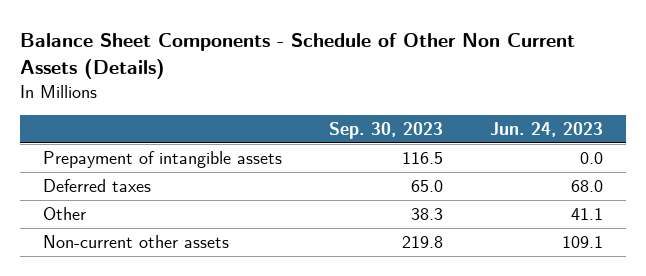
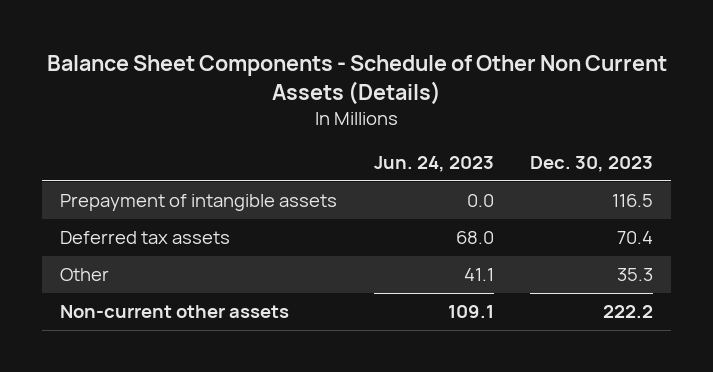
- | Sep. 30, 2023 | Jun. 24, 2023
+ | Jun. 24, 2023 | Dec. 30, 2023
- Deferred taxes | 65.0 | 68.0
+ Deferred tax assets | 68.0 | 70.4

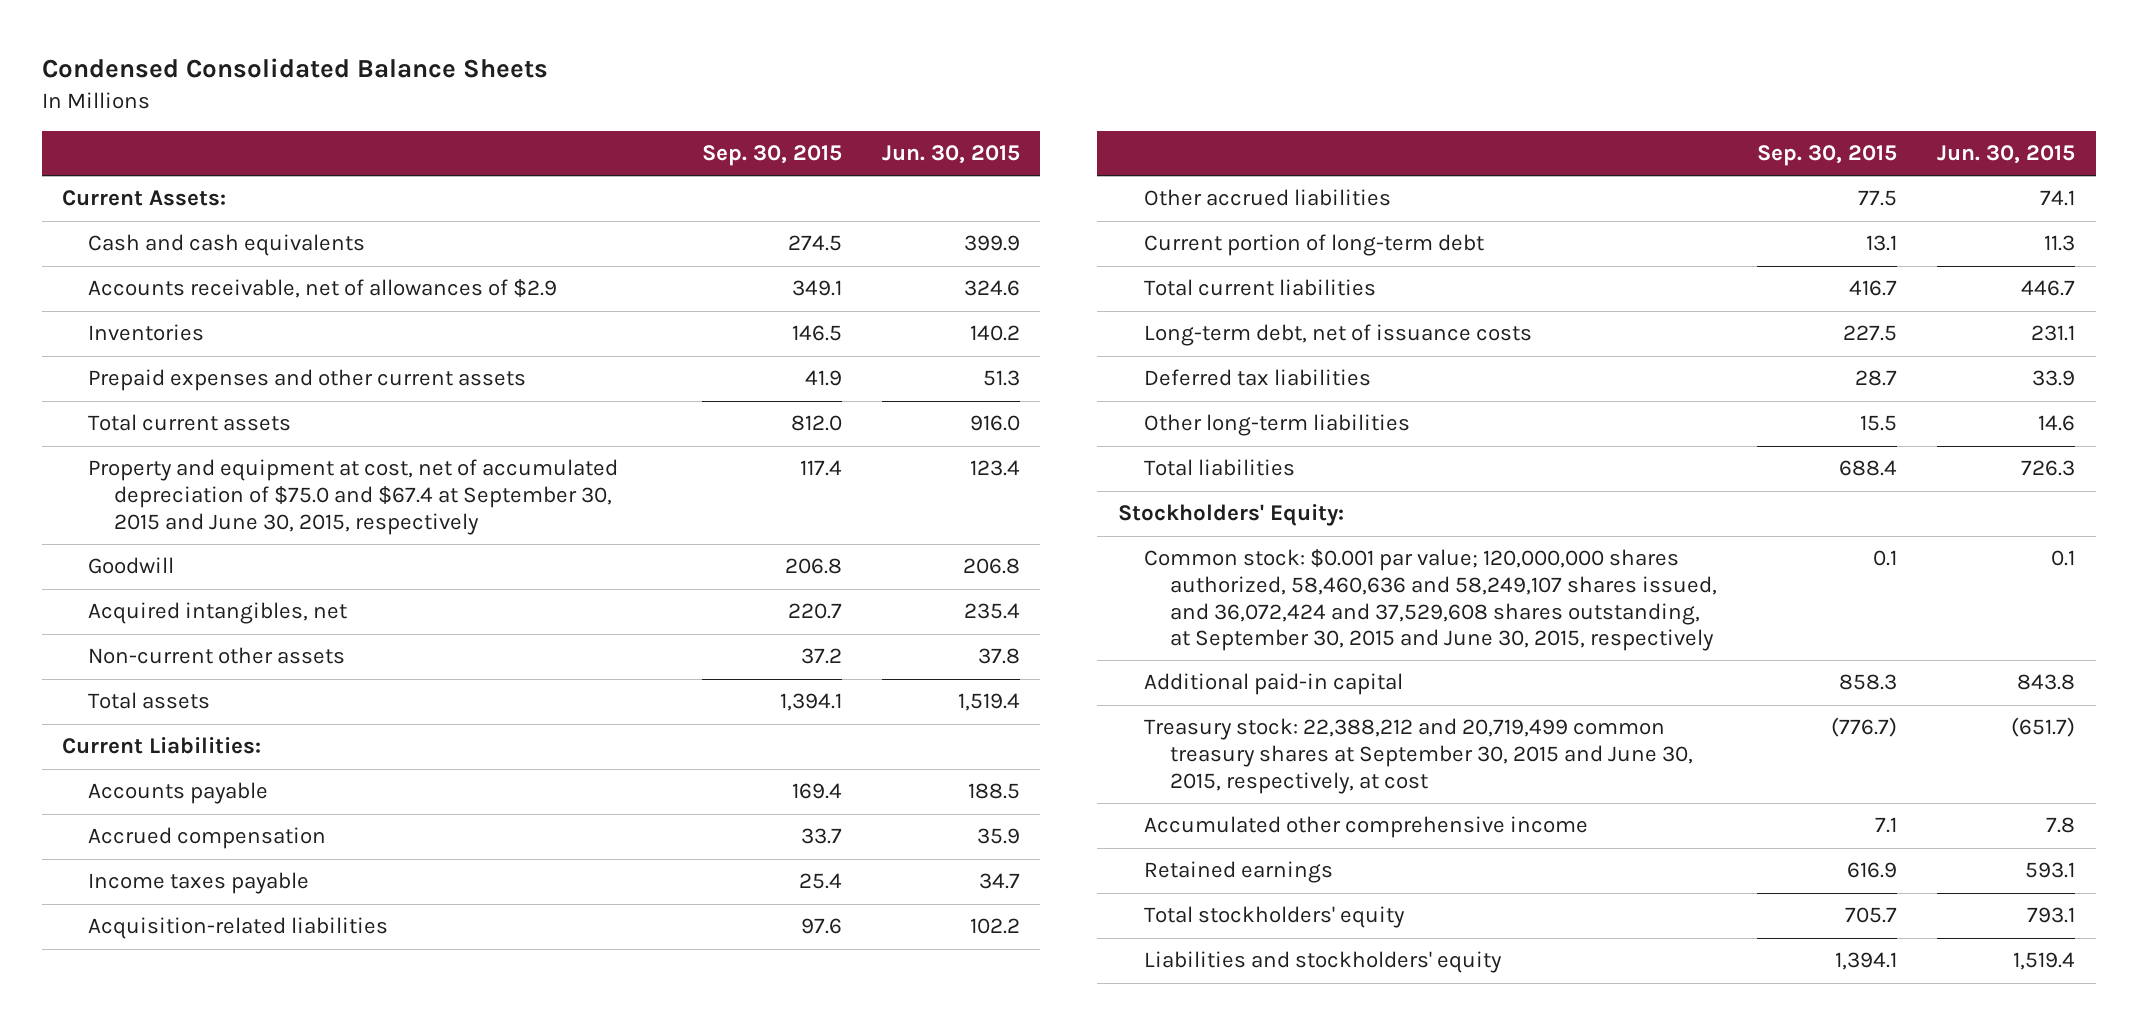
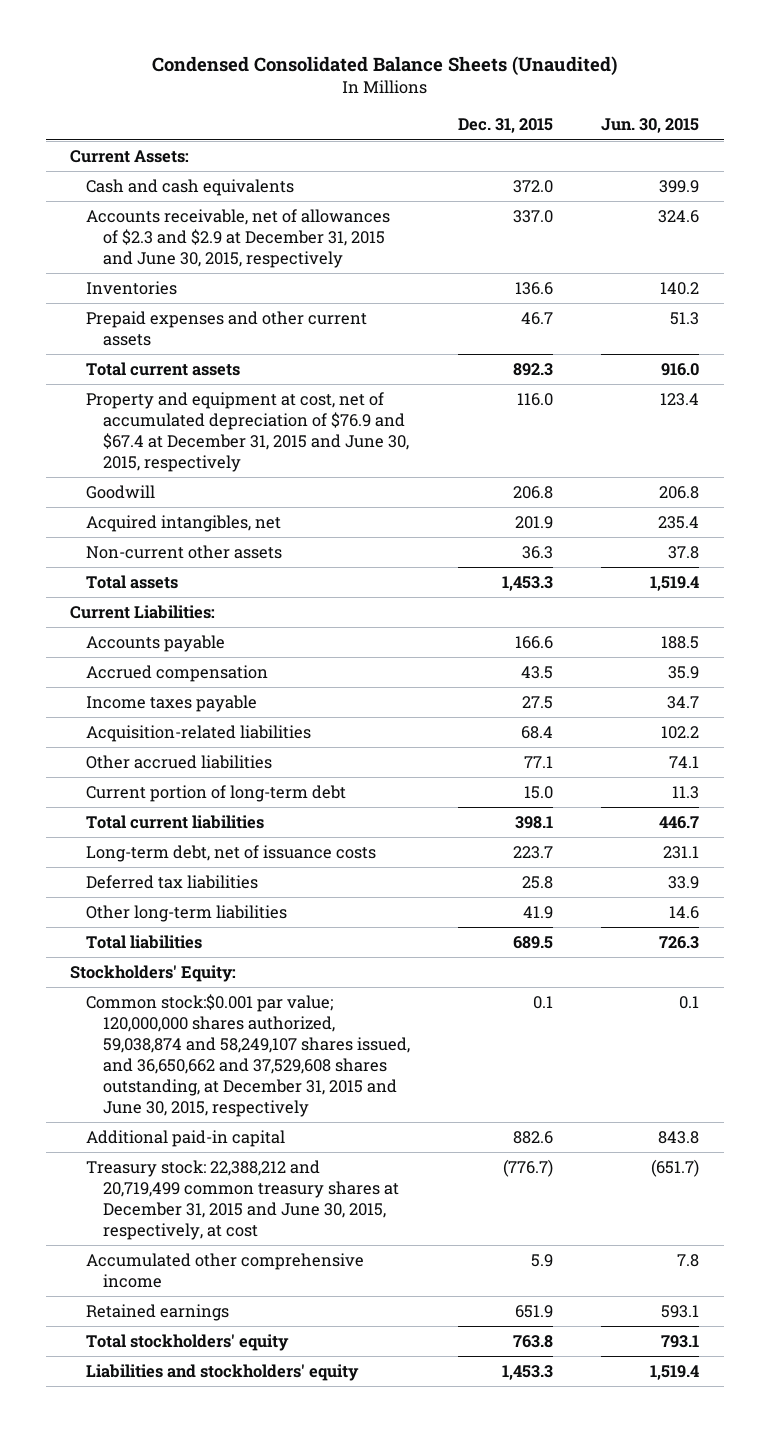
- Condensed Consolidated Balance Sheets
+ Condensed Consolidated Balance Sheets (Unaudited)
- | Sep. 30, 2015 | Jun. 30, 2015
+ | Dec. 31, 2015 | Jun. 30, 2015
- Accounts receivable, net of allowances of $2.9 | 349.1 | 324.6
+ Accounts receivable, net of allowances of $2.3 and $2.9 at December 31, 2015 and June 30, 2015, respectively | 337.0 | 324.6
- Property and equipment at cost, net of accumulated depreciation of $75.0 and $67.4 at September 30, 2015 and June 30, 2015, respectively | 117.4 | 123.4
+ Property and equipment at cost, net of accumulated depreciation of $76.9 and $67.4 at December 31, 2015 and June 30, 2015, respectively | 116.0 | 123.4
- Common stock: $0.001 par value; 120,000,000 shares authorized, 58,460,636 and 58,249,107 shares issued, and 36,072,424 and 37,529,608 shares outstanding, at September 30, 2015 and June 30, 2015, respectively | 0.1 | 0.1
+ Common stock:$0.001 par value; 120,000,000 shares authorized, 59,038,874 and 58,249,107 shares issued, and 36,650,662 and 37,529,608 shares outstanding, at December 31, 2015 and June 30, 2015, respectively | 0.1 | 0.1
- Treasury stock: 22,388,212 and 20,719,499 common treasury shares at September 30, 2015 and June 30, 2015, respectively, at cost | (776.7) | (651.7)
+ Treasury stock: 22,388,212 and 20,719,499 common treasury shares at December 31, 2015 and June 30, 2015, respectively, at cost | (776.7) | (651.7)

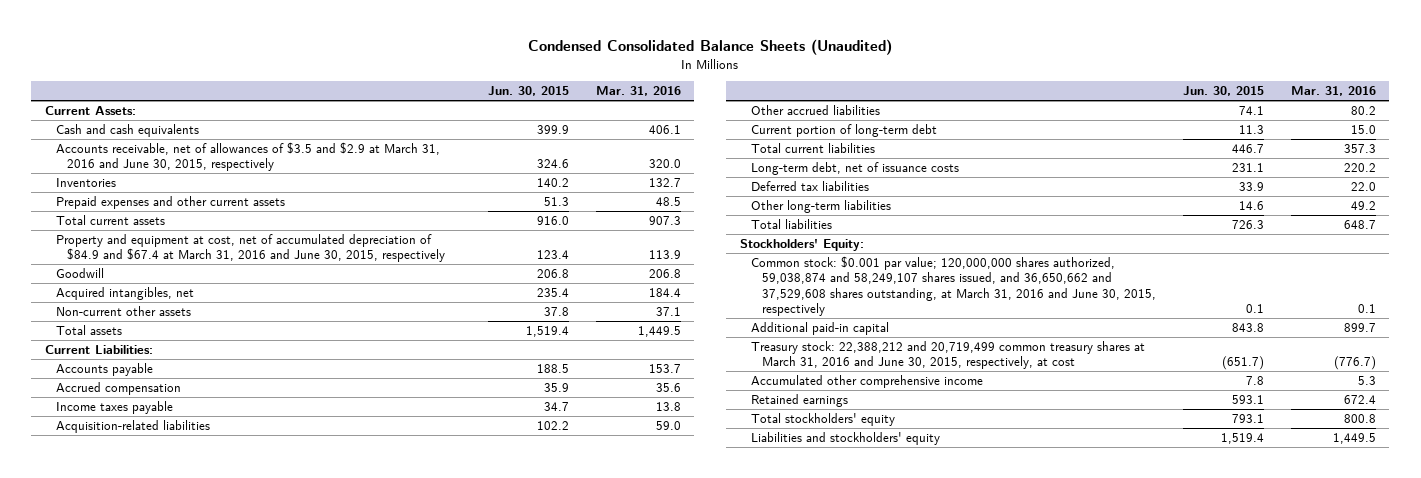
- | Dec. 31, 2015 | Jun. 30, 2015
+ | Jun. 30, 2015 | Mar. 31, 2016
- Accounts receivable, net of allowances of $2.3 and $2.9 at December 31, 2015 and June 30, 2015, respectively | 337.0 | 324.6
+ Accounts receivable, net of allowances of $3.5 and $2.9 at March 31, 2016 and June 30, 2015, respectively | 324.6 | 320.0
- Property and equipment at cost, net of accumulated depreciation of $76.9 and $67.4 at December 31, 2015 and June 30, 2015, respectively | 116.0 | 123.4
+ Property and equipment at cost, net of accumulated depreciation of $84.9 and $67.4 at March 31, 2016 and June 30, 2015, respectively | 123.4 | 113.9
- Common stock:$0.001 par value; 120,000,000 shares authorized, 59,038,874 and 58,249,107 shares issued, and 36,650,662 and 37,529,608 shares outstanding, at December 31, 2015 and June 30, 2015, respectively | 0.1 | 0.1
+ Common stock: $0.001 par value; 120,000,000 shares authorized, 59,038,874 and 58,249,107 shares issued, and 36,650,662 and 37,529,608 shares outstanding, at March 31, 2016 and June 30, 2015, respectively | 0.1 | 0.1
- Treasury stock: 22,388,212 and 20,719,499 common treasury shares at December 31, 2015 and June 30, 2015, respectively, at cost | (776.7) | (651.7)
+ Treasury stock: 22,388,212 and 20,719,499 common treasury shares at March 31, 2016 and June 30, 2015, respectively, at cost | (651.7) | (776.7)

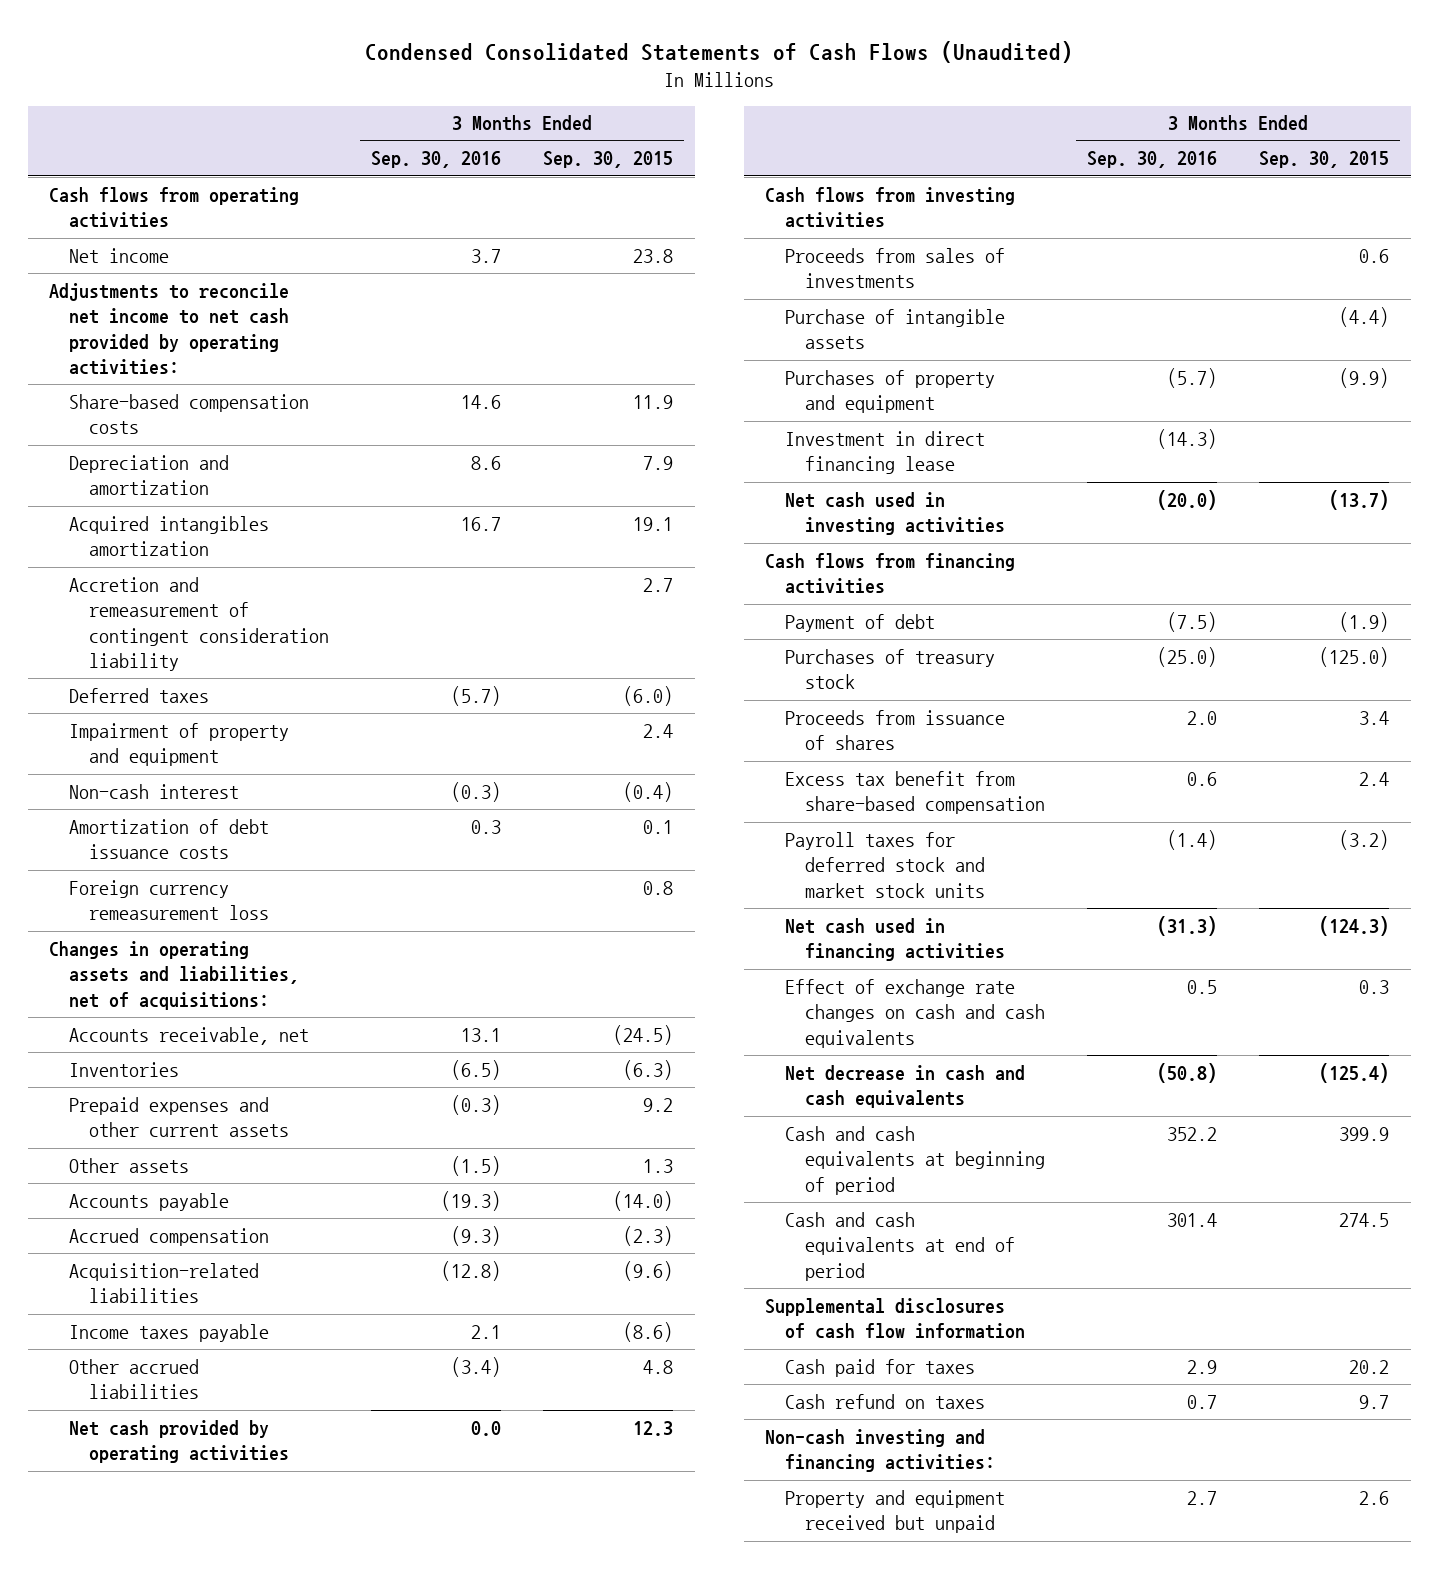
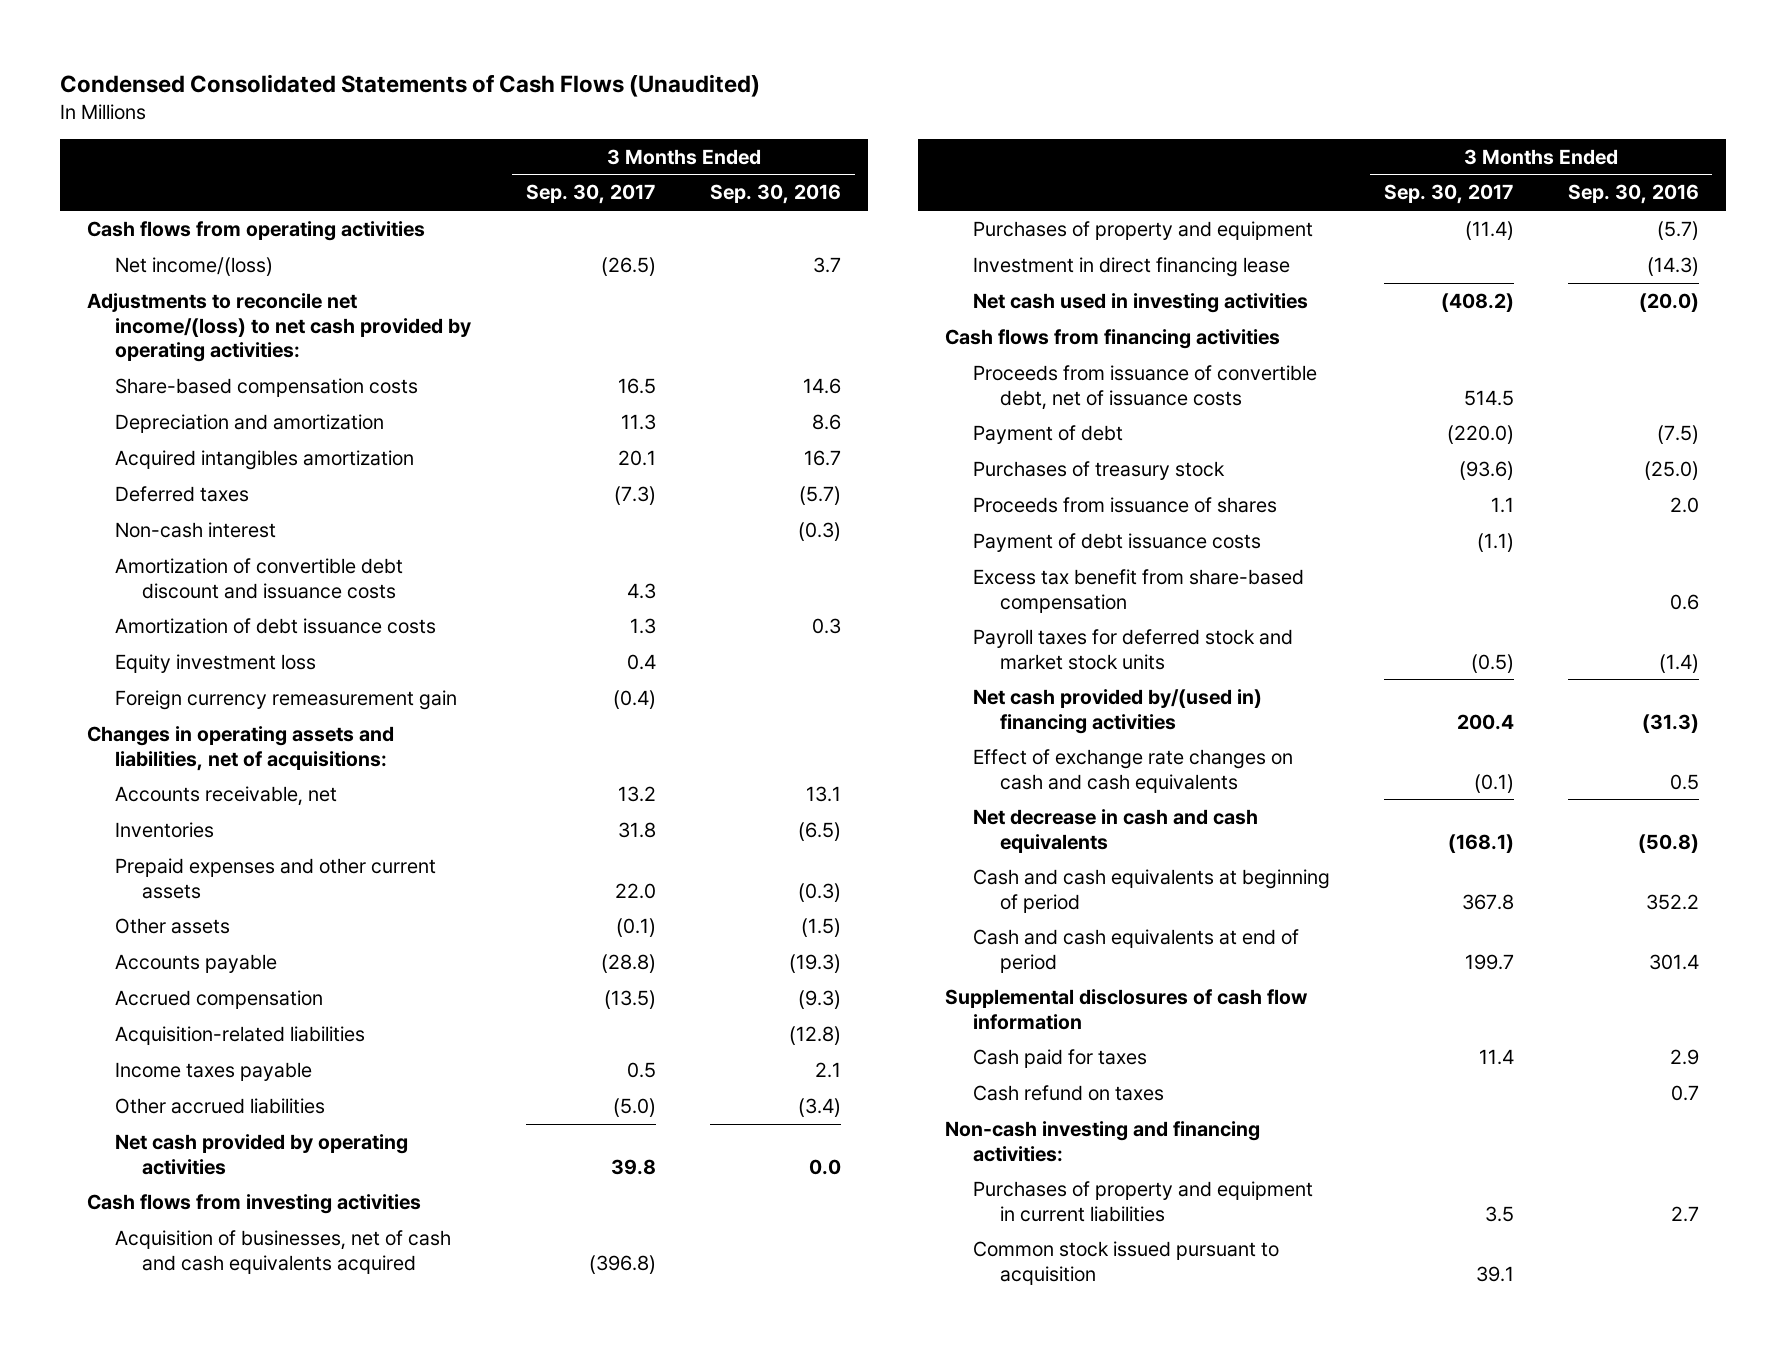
- | 3 Months Ended Sep. 30, 2016 | 3 Months Ended Sep. 30, 2015
+ | 3 Months Ended Sep. 30, 2017 | 3 Months Ended Sep. 30, 2016
- Net income | 3.7 | 23.8
- Adjustments to reconcile net income to net cash provided by operating activities:
+ Net income/(loss) | (26.5) | 3.7
+ Adjustments to reconcile net income/(loss) to net cash provided by operating activities:
- Accretion and remeasurement of contingent consideration liability | | 2.7
- Impairment of property and equipment | | 2.4
+ Amortization of convertible debt discount and issuance costs | 4.3 |
- Foreign currency remeasurement loss | | 0.8
+ Equity investment loss | 0.4 |
+ Foreign currency remeasurement gain | (0.4) |
- Proceeds from sales of investments | | 0.6
- Purchase of intangible assets | | (4.4)
+ Acquisition of businesses, net of cash and cash equivalents acquired | (396.8) |
+ Proceeds from issuance of convertible debt, net of issuance costs | 514.5 |
+ Payment of debt issuance costs | (1.1) |
- Net cash used in financing activities | (31.3) | (124.3)
+ Net cash provided by/(used in) financing activities | 200.4 | (31.3)
- Property and equipment received but unpaid | 2.7 | 2.6
+ Purchases of property and equipment in current liabilities | 3.5 | 2.7
+ Common stock issued pursuant to acquisition | 39.1 |

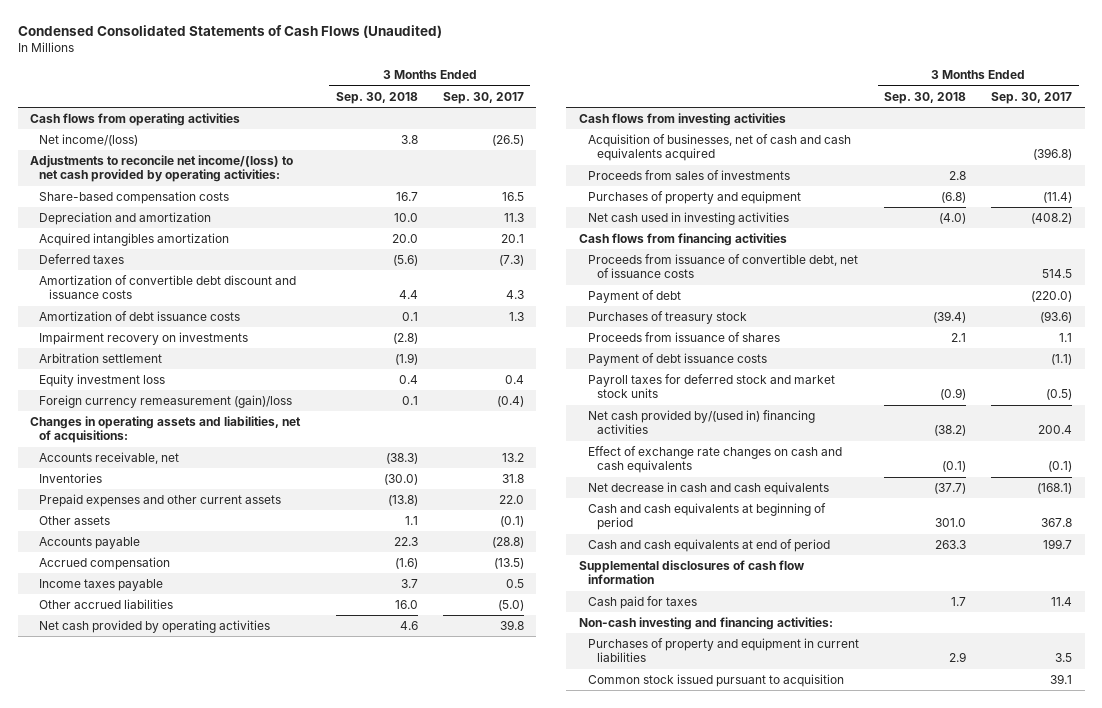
- | 3 Months Ended Sep. 30, 2017 | 3 Months Ended Sep. 30, 2016
+ | 3 Months Ended Sep. 30, 2018 | 3 Months Ended Sep. 30, 2017
- Non-cash interest | | (0.3)
+ Impairment recovery on investments | (2.8) |
+ Arbitration settlement | (1.9) |
- Foreign currency remeasurement gain | (0.4) |
+ Foreign currency remeasurement (gain)/loss | 0.1 | (0.4)
- Acquisition-related liabilities | | (12.8)
+ Proceeds from sales of investments | 2.8 |
- Investment in direct financing lease | | (14.3)
- Excess tax benefit from share-based compensation | | 0.6
- Cash refund on taxes | | 0.7

